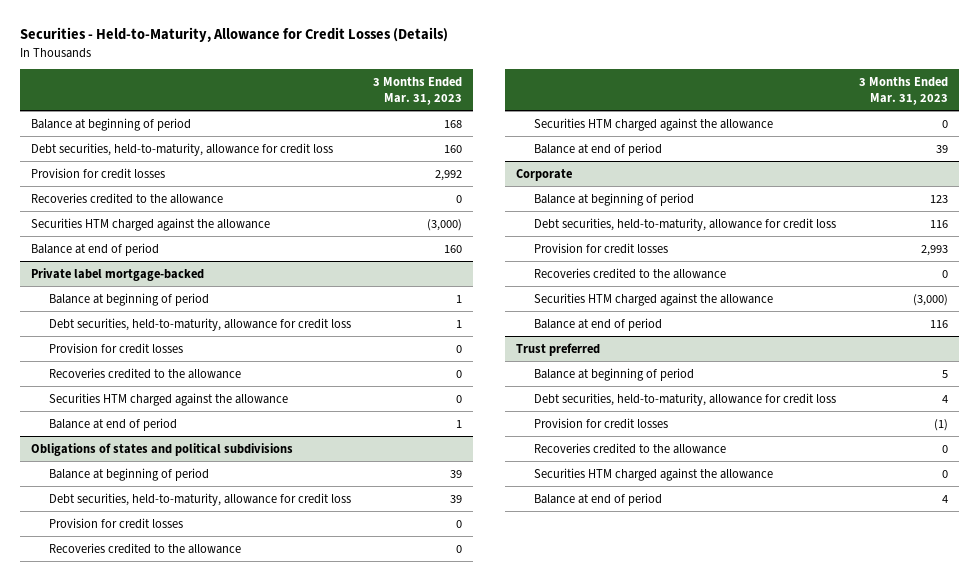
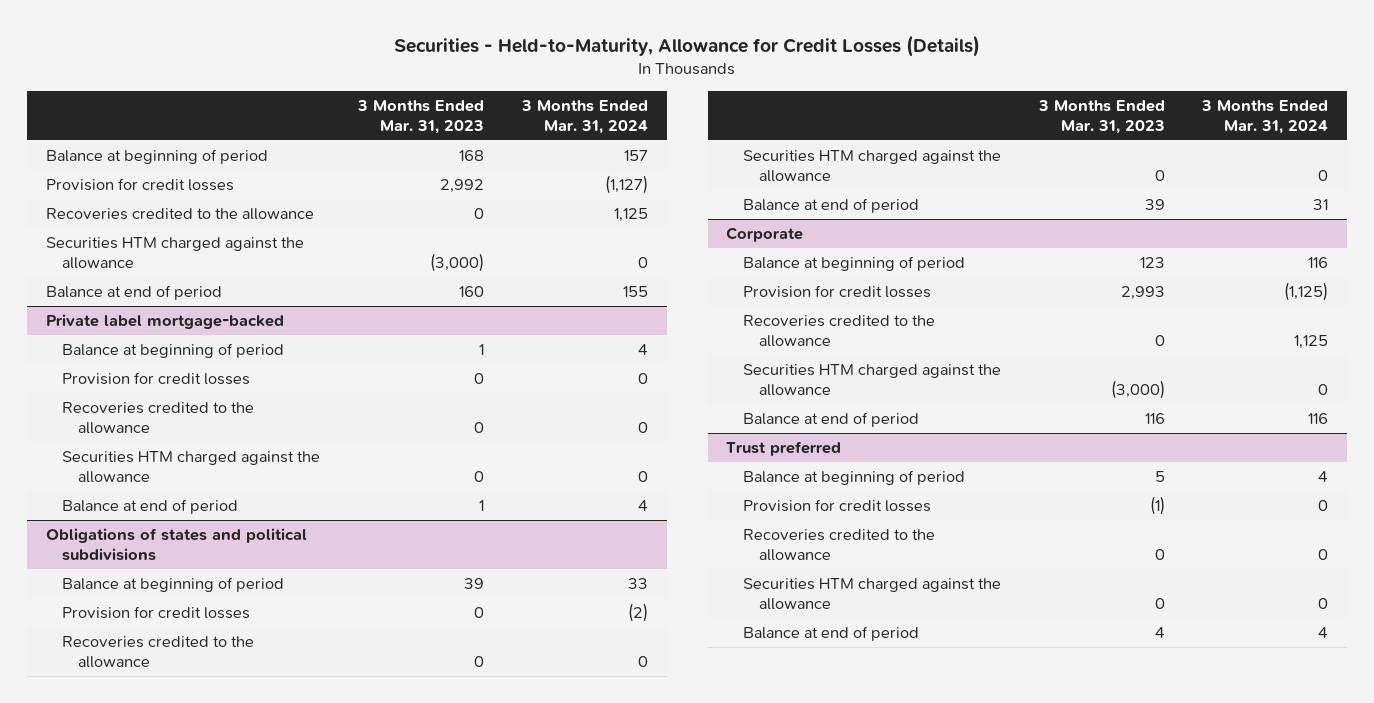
- | 3 Months Ended Mar. 31, 2023
+ | 3 Months Ended Mar. 31, 2023 | 3 Months Ended Mar. 31, 2024
- Debt securities, held-to-maturity, allowance for credit loss | 160
@ Private label mortgage-backed
- Debt securities, held-to-maturity, allowance for credit loss | 1
@ Obligations of states and political subdivisions
- Debt securities, held-to-maturity, allowance for credit loss | 39
@ Corporate
- Debt securities, held-to-maturity, allowance for credit loss | 116
@ Trust preferred
- Debt securities, held-to-maturity, allowance for credit loss | 4

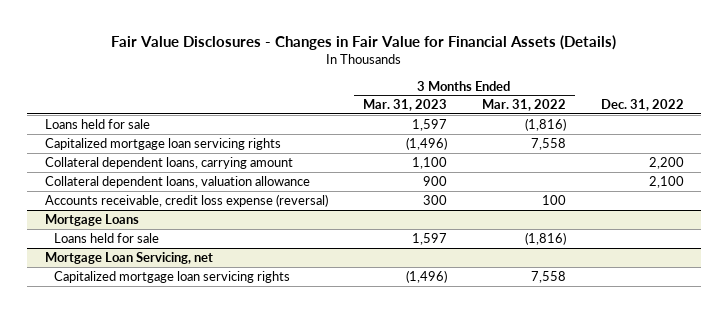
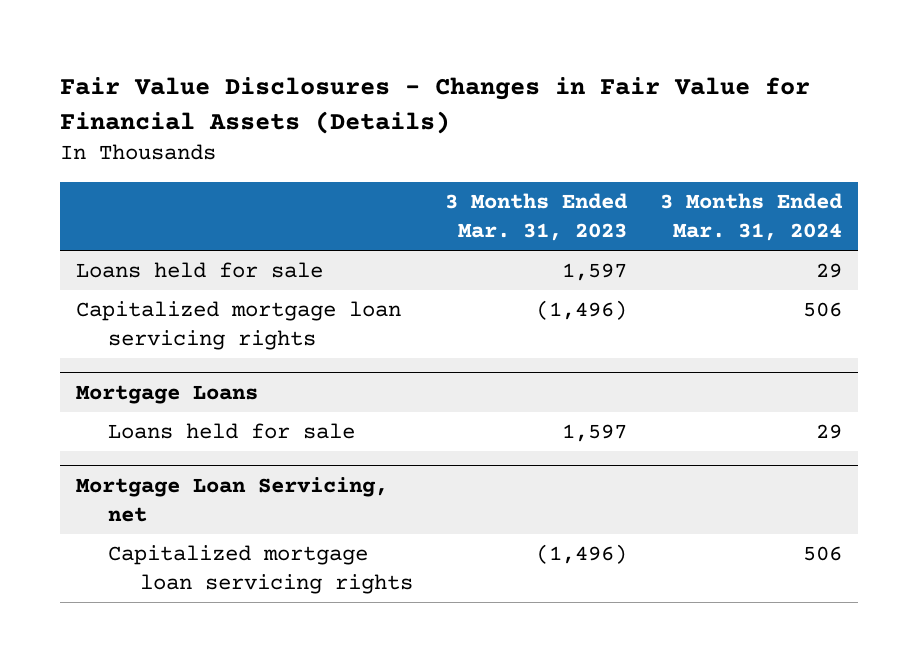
- | 3 Months Ended Mar. 31, 2023 | 3 Months Ended Mar. 31, 2022 | Dec. 31, 2022
+ | 3 Months Ended Mar. 31, 2023 | 3 Months Ended Mar. 31, 2024
- Collateral dependent loans, carrying amount | 1,100 | | 2,200
- Collateral dependent loans, valuation allowance | 900 | | 2,100
- Accounts receivable, credit loss expense (reversal) | 300 | 100 |

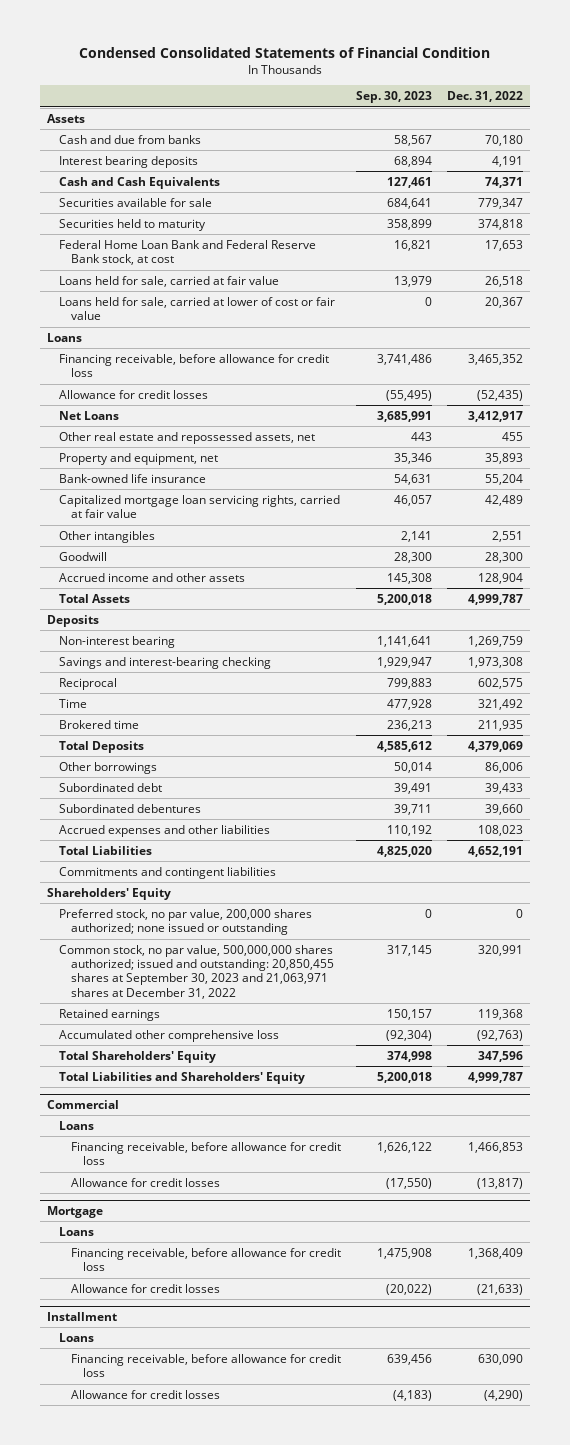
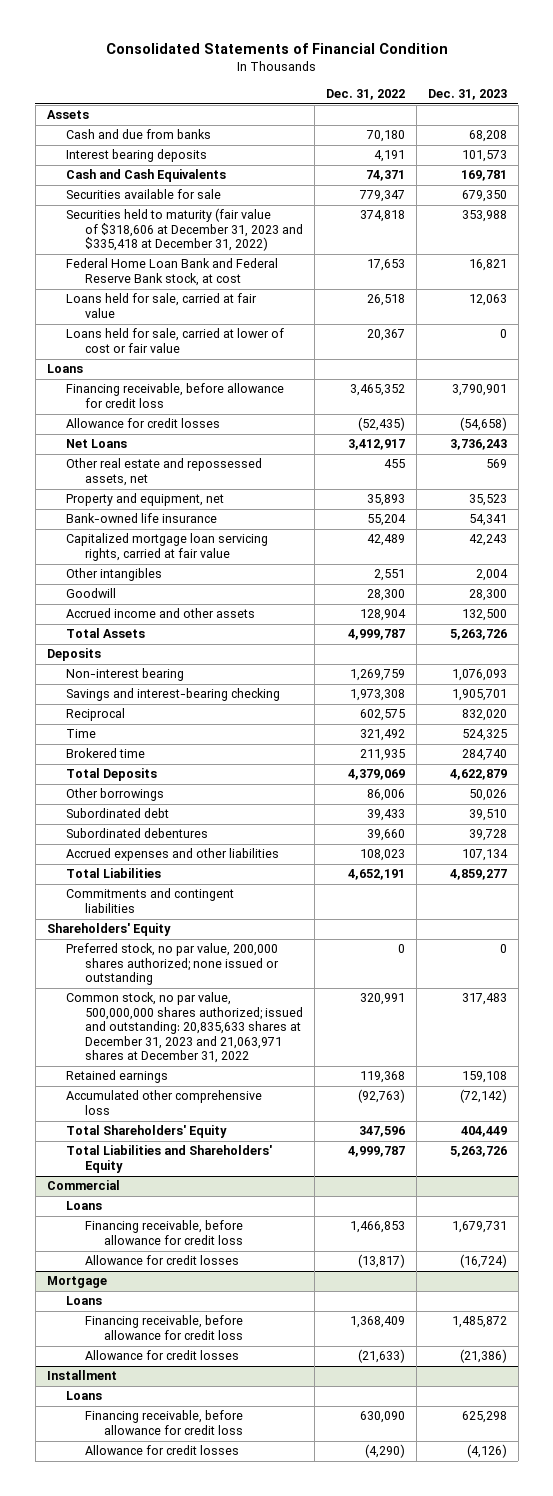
- Condensed Consolidated Statements of Financial Condition
+ Consolidated Statements of Financial Condition
- | Sep. 30, 2023 | Dec. 31, 2022
+ | Dec. 31, 2022 | Dec. 31, 2023
- Securities held to maturity | 358,899 | 374,818
+ Securities held to maturity (fair value of $318,606 at December 31, 2023 and $335,418 at December 31, 2022) | 374,818 | 353,988
- Common stock, no par value, 500,000,000 shares authorized; issued and outstanding: 20,850,455 shares at September 30, 2023 and 21,063,971 shares at December 31, 2022 | 317,145 | 320,991
+ Common stock, no par value, 500,000,000 shares authorized; issued and outstanding: 20,835,633 shares at December 31, 2023 and 21,063,971 shares at December 31, 2022 | 320,991 | 317,483

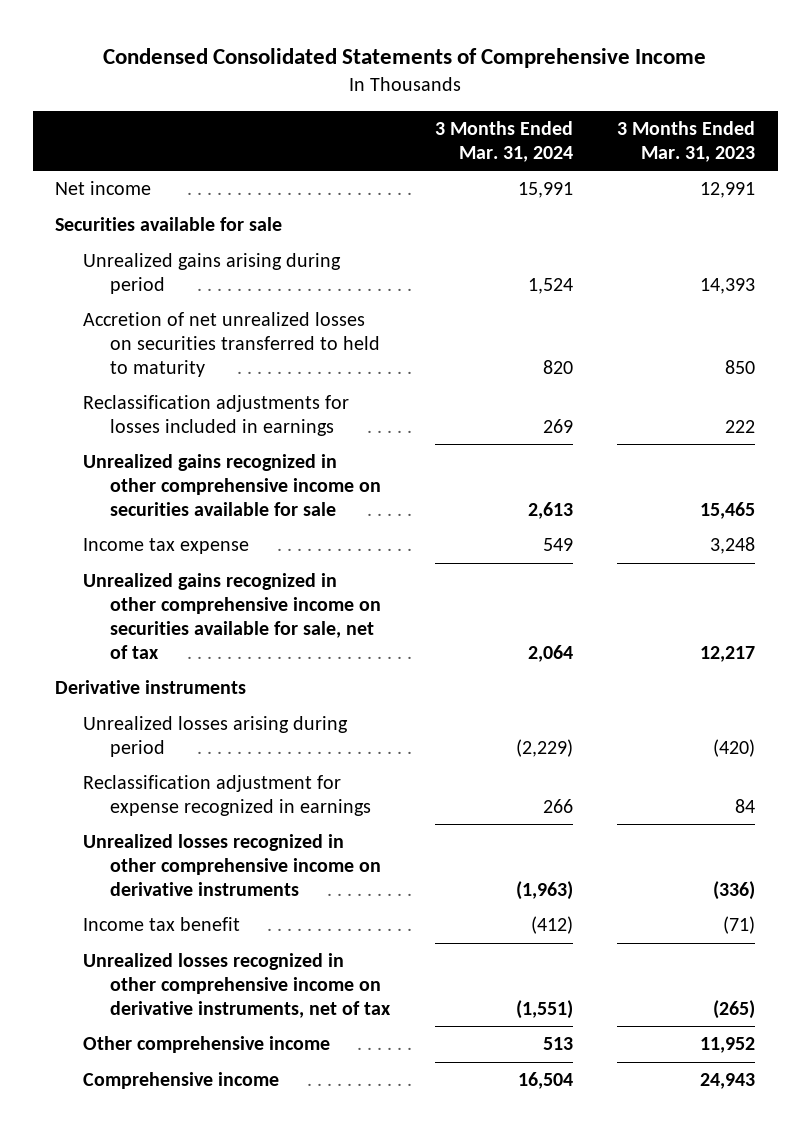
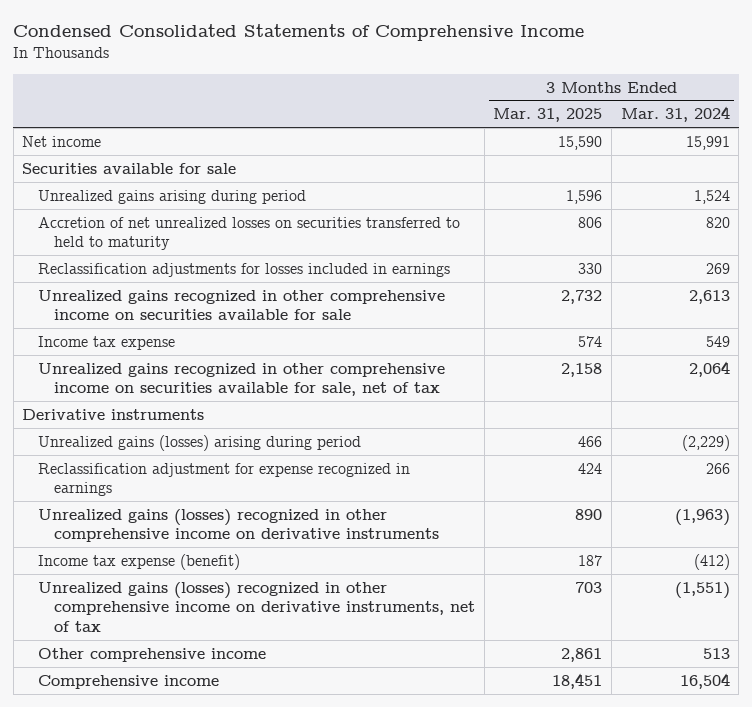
- | 3 Months Ended Mar. 31, 2024 | 3 Months Ended Mar. 31, 2023
+ | 3 Months Ended Mar. 31, 2025 | 3 Months Ended Mar. 31, 2024
- Unrealized losses arising during period | (2,229) | (420)
+ Unrealized gains (losses) arising during period | 466 | (2,229)
- Unrealized losses recognized in other comprehensive income on derivative instruments | (1,963) | (336)
- Income tax benefit | (412) | (71)
- Unrealized losses recognized in other comprehensive income on derivative instruments, net of tax | (1,551) | (265)
+ Unrealized gains (losses) recognized in other comprehensive income on derivative instruments | 890 | (1,963)
+ Income tax expense (benefit) | 187 | (412)
+ Unrealized gains (losses) recognized in other comprehensive income on derivative instruments, net of tax | 703 | (1,551)

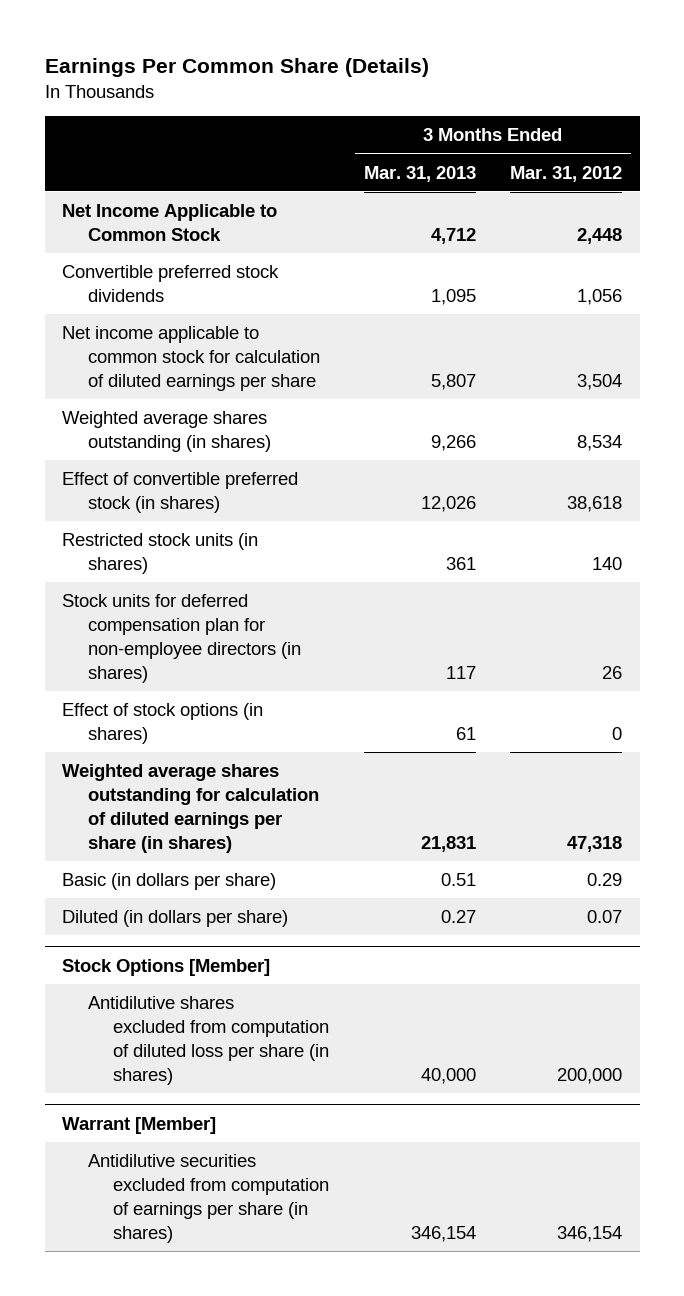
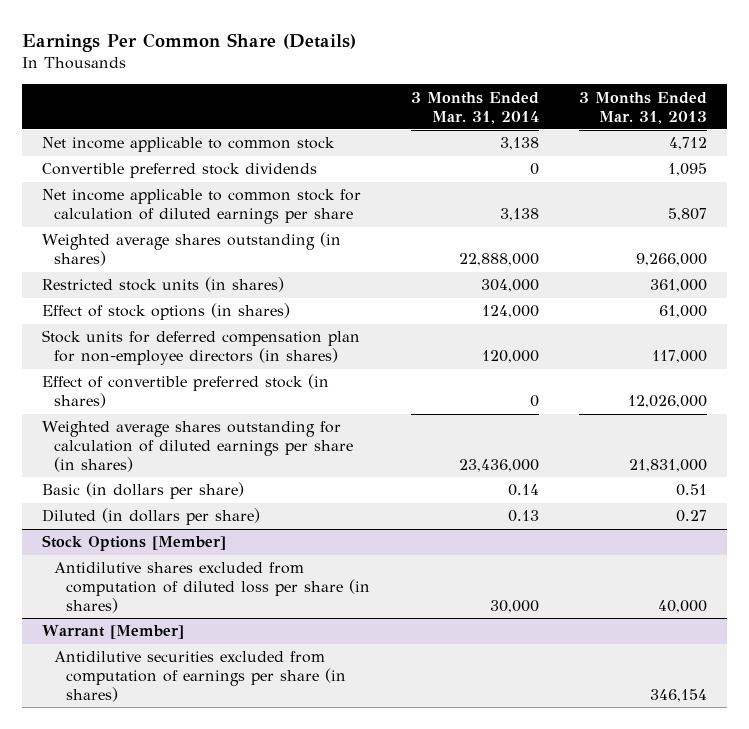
- | 3 Months Ended Mar. 31, 2013 | 3 Months Ended Mar. 31, 2012
+ | 3 Months Ended Mar. 31, 2014 | 3 Months Ended Mar. 31, 2013
- Net Income Applicable to Common Stock | 4,712 | 2,448
+ Net income applicable to common stock | 3,138 | 4,712
- Weighted average shares outstanding (in shares) | 9,266 | 8,534
- Effect of convertible preferred stock (in shares) | 12,026 | 38,618
- Restricted stock units (in shares) | 361 | 140
- Stock units for deferred compensation plan for non-employee directors (in shares) | 117 | 26
- Effect of stock options (in shares) | 61 | 0
- Weighted average shares outstanding for calculation of diluted earnings per share (in shares) | 21,831 | 47,318
+ Weighted average shares outstanding (in shares) | 22,888,000 | 9,266,000
+ Restricted stock units (in shares) | 304,000 | 361,000
+ Effect of stock options (in shares) | 124,000 | 61,000
+ Stock units for deferred compensation plan for non-employee directors (in shares) | 120,000 | 117,000
+ Effect of convertible preferred stock (in shares) | 0 | 12,026,000
+ Weighted average shares outstanding for calculation of diluted earnings per share (in shares) | 23,436,000 | 21,831,000

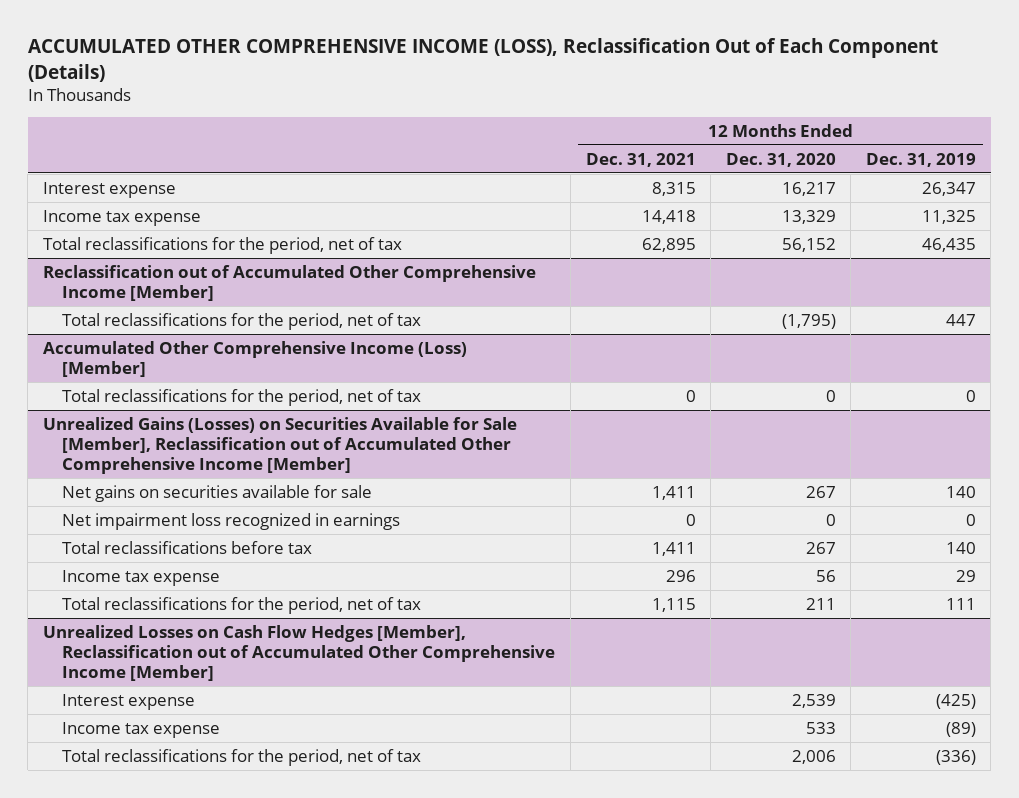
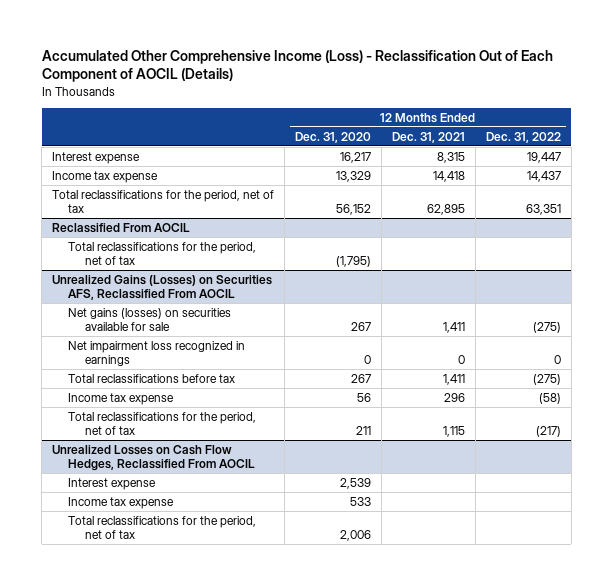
- ACCUMULATED OTHER COMPREHENSIVE INCOME (LOSS), Reclassification Out of Each Component (Details)
+ Accumulated Other Comprehensive Income (Loss) - Reclassification Out of Each Component of AOCIL (Details)
- | 12 Months Ended Dec. 31, 2021 | 12 Months Ended Dec. 31, 2020 | 12 Months Ended Dec. 31, 2019
+ | 12 Months Ended Dec. 31, 2020 | 12 Months Ended Dec. 31, 2021 | 12 Months Ended Dec. 31, 2022
- Reclassification out of Accumulated Other Comprehensive Income [Member]
+ Reclassified From AOCIL
- Accumulated Other Comprehensive Income (Loss) [Member]
- Total reclassifications for the period, net of tax | 0 | 0 | 0
- Unrealized Gains (Losses) on Securities Available for Sale [Member], Reclassification out of Accumulated Other Comprehensive Income [Member]
- Net gains on securities available for sale | 1,411 | 267 | 140
+ Unrealized Gains (Losses) on Securities AFS, Reclassified From AOCIL
+ Net gains (losses) on securities available for sale | 267 | 1,411 | (275)
- Unrealized Losses on Cash Flow Hedges [Member], Reclassification out of Accumulated Other Comprehensive Income [Member]
+ Unrealized Losses on Cash Flow Hedges, Reclassified From AOCIL

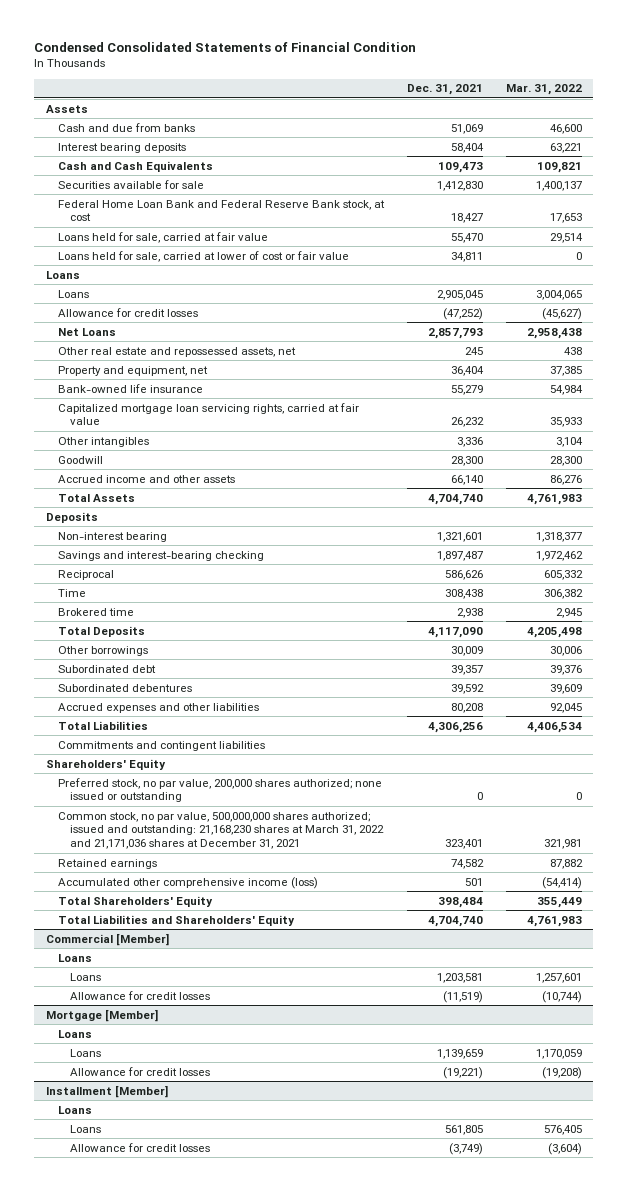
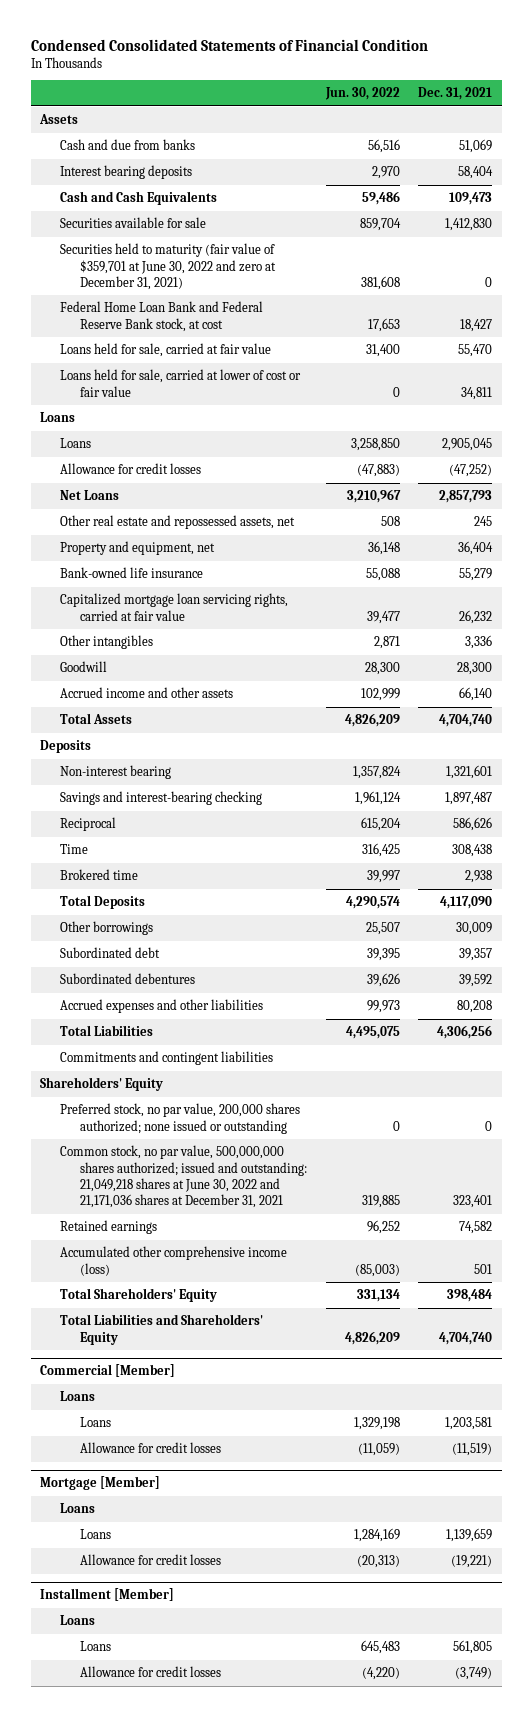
- | Dec. 31, 2021 | Mar. 31, 2022
+ | Jun. 30, 2022 | Dec. 31, 2021
+ Securities held to maturity (fair value of $359,701 at June 30, 2022 and zero at December 31, 2021) | 381,608 | 0
- Common stock, no par value, 500,000,000 shares authorized; issued and outstanding: 21,168,230 shares at March 31, 2022 and 21,171,036 shares at December 31, 2021 | 323,401 | 321,981
+ Common stock, no par value, 500,000,000 shares authorized; issued and outstanding: 21,049,218 shares at June 30, 2022 and 21,171,036 shares at December 31, 2021 | 319,885 | 323,401

